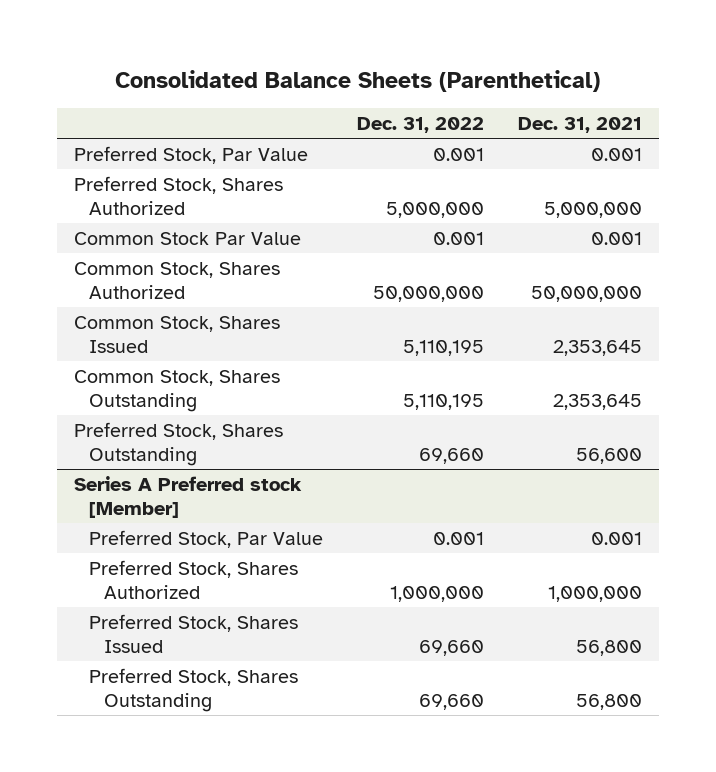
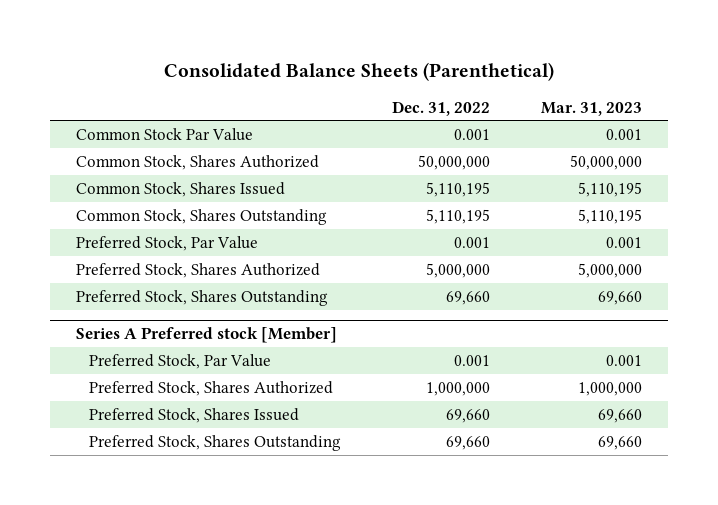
- | Dec. 31, 2022 | Dec. 31, 2021
+ | Dec. 31, 2022 | Mar. 31, 2023
moved down: Preferred Stock, Par Value | 0.001 | 0.001
moved down: Preferred Stock, Shares Authorized | 5,000,000 | 5,000,000

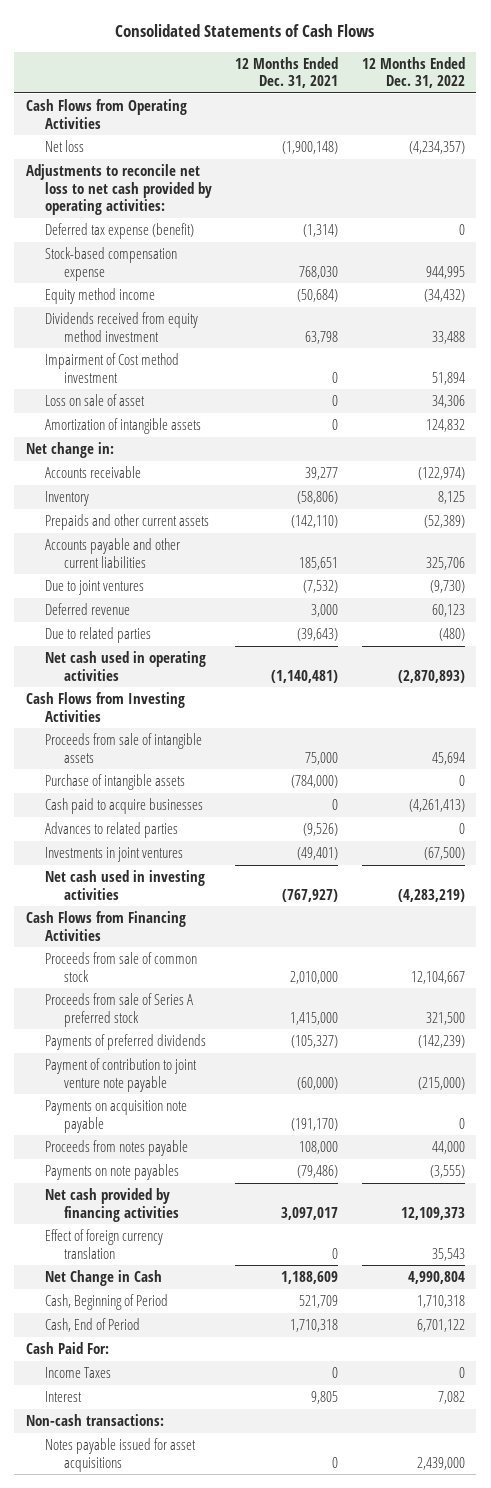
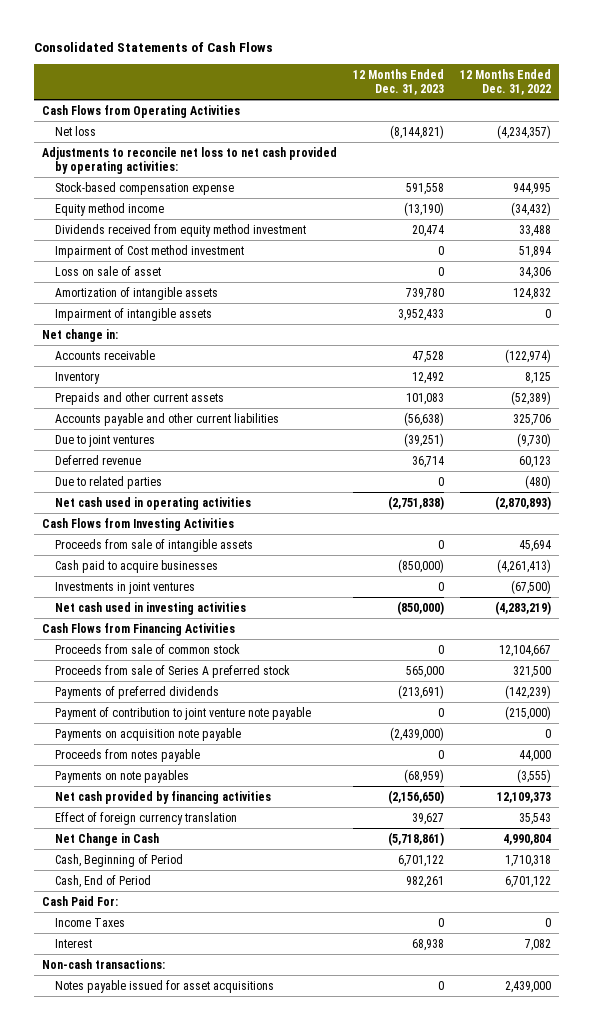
- | 12 Months Ended Dec. 31, 2021 | 12 Months Ended Dec. 31, 2022
+ | 12 Months Ended Dec. 31, 2023 | 12 Months Ended Dec. 31, 2022
- Deferred tax expense (benefit) | (1,314) | 0
+ Impairment of intangible assets | 3,952,433 | 0
- Purchase of intangible assets | (784,000) | 0
- Advances to related parties | (9,526) | 0

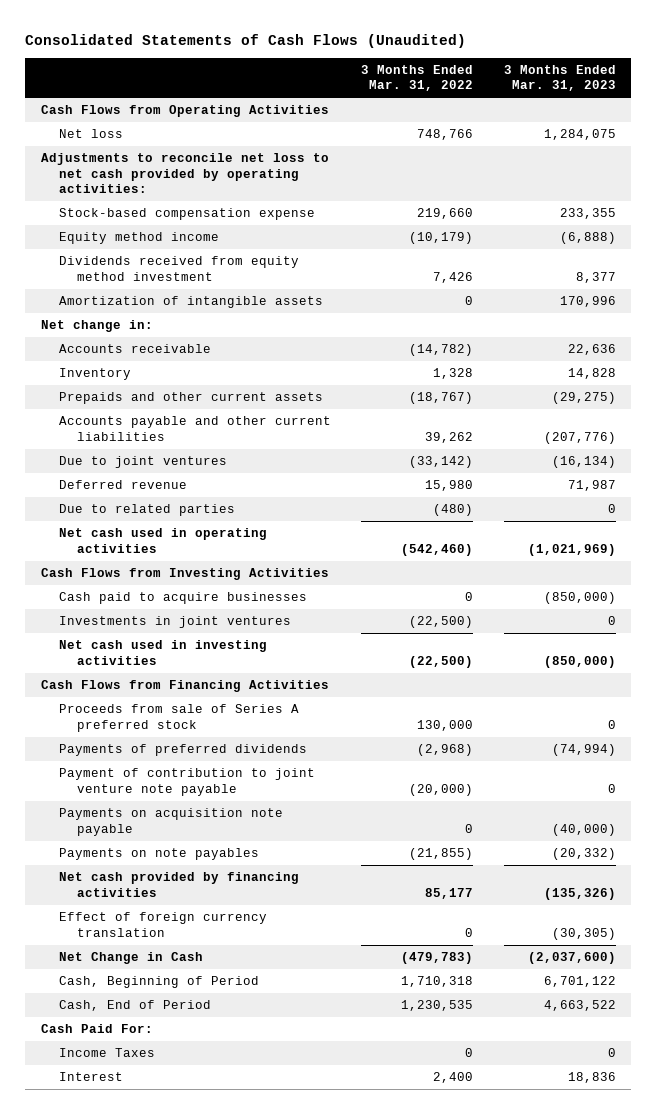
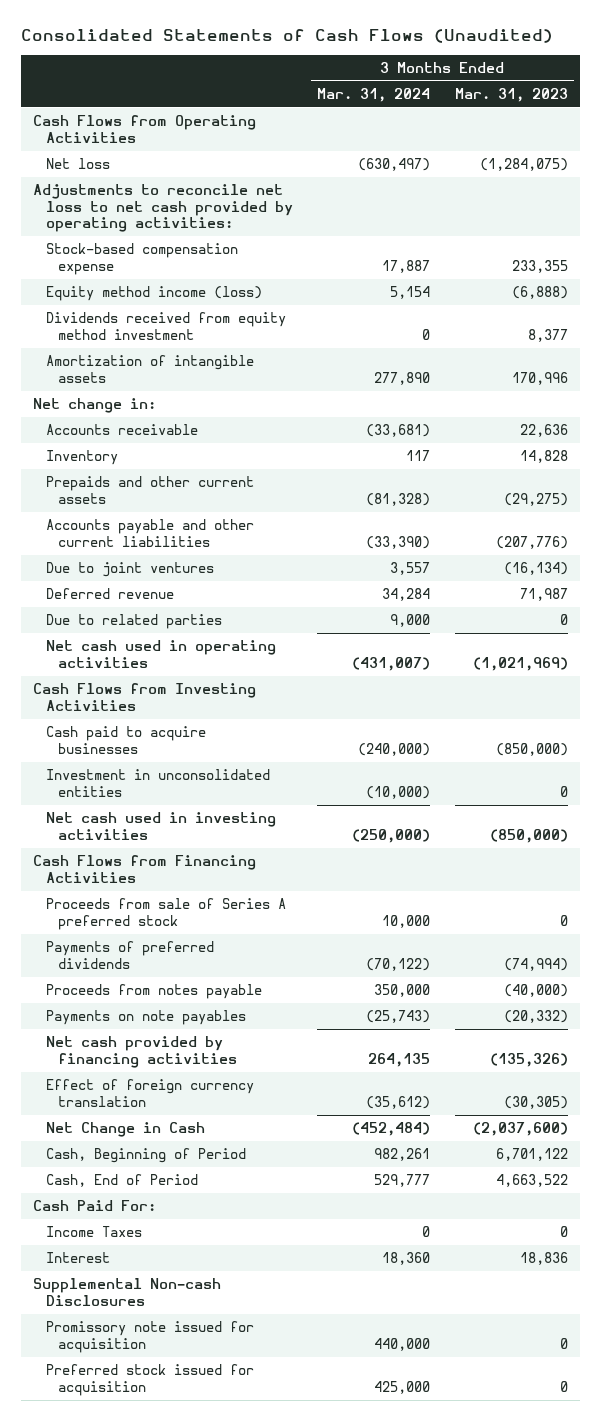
- | 3 Months Ended Mar. 31, 2022 | 3 Months Ended Mar. 31, 2023
+ | 3 Months Ended Mar. 31, 2024 | 3 Months Ended Mar. 31, 2023
- Net loss | 748,766 | 1,284,075
+ Net loss | (630,497) | (1,284,075)
- Equity method income | (10,179) | (6,888)
+ Equity method income (loss) | 5,154 | (6,888)
- Investments in joint ventures | (22,500) | 0
+ Investment in unconsolidated entities | (10,000) | 0
- Payment of contribution to joint venture note payable | (20,000) | 0
- Payments on acquisition note payable | 0 | (40,000)
+ Proceeds from notes payable | 350,000 | (40,000)
+ Supplemental Non-cash Disclosures
+ Promissory note issued for acquisition | 440,000 | 0
+ Preferred stock issued for acquisition | 425,000 | 0

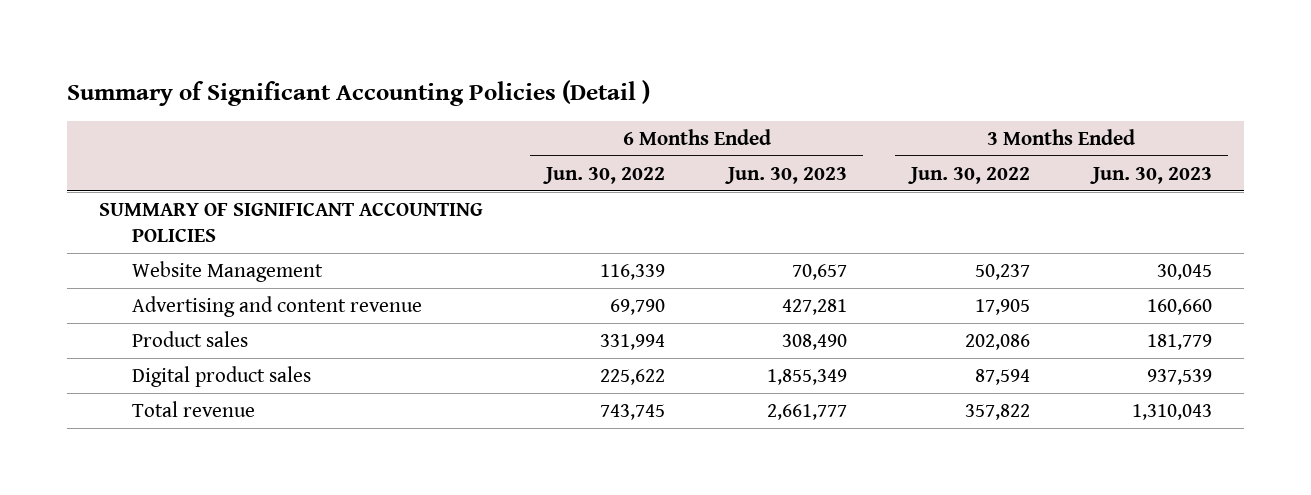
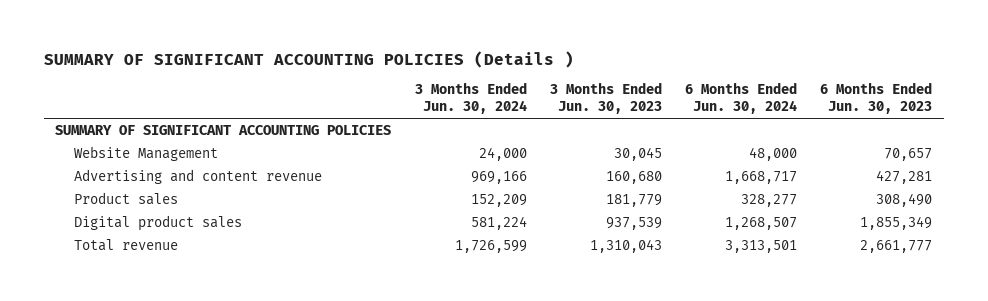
- Summary of Significant Accounting Policies (Detail )
+ SUMMARY OF SIGNIFICANT ACCOUNTING POLICIES (Details )
- | 6 Months Ended Jun. 30, 2022 | 6 Months Ended Jun. 30, 2023 | 3 Months Ended Jun. 30, 2022 | 3 Months Ended Jun. 30, 2023
+ | 3 Months Ended Jun. 30, 2024 | 3 Months Ended Jun. 30, 2023 | 6 Months Ended Jun. 30, 2024 | 6 Months Ended Jun. 30, 2023
- Advertising and content revenue | 69,790 | 427,281 | 17,905 | 160,660
+ Advertising and content revenue | 969,166 | 160,680 | 1,668,717 | 427,281

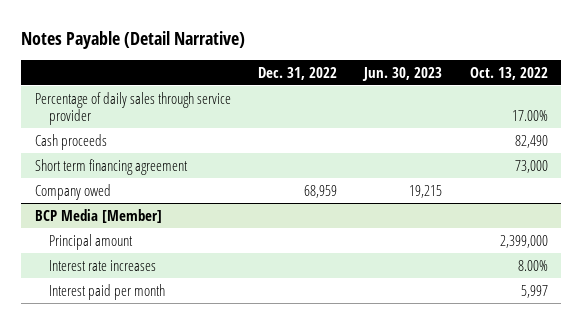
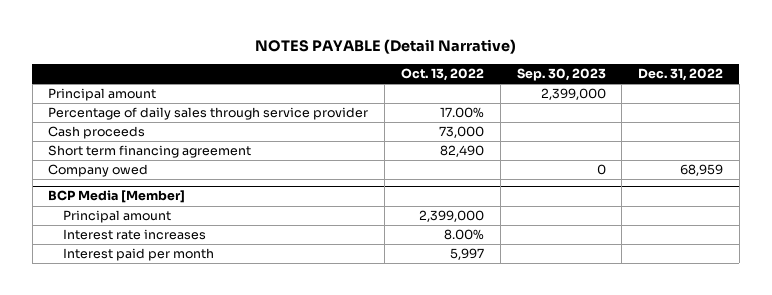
- Notes Payable (Detail Narrative)
+ NOTES PAYABLE (Detail Narrative)
- | Dec. 31, 2022 | Jun. 30, 2023 | Oct. 13, 2022
+ | Oct. 13, 2022 | Sep. 30, 2023 | Dec. 31, 2022
+ Principal amount | | 2,399,000 |
- Cash proceeds | | | 82,490
- Short term financing agreement | | | 73,000
+ Cash proceeds | 73,000 | |
+ Short term financing agreement | 82,490 | |

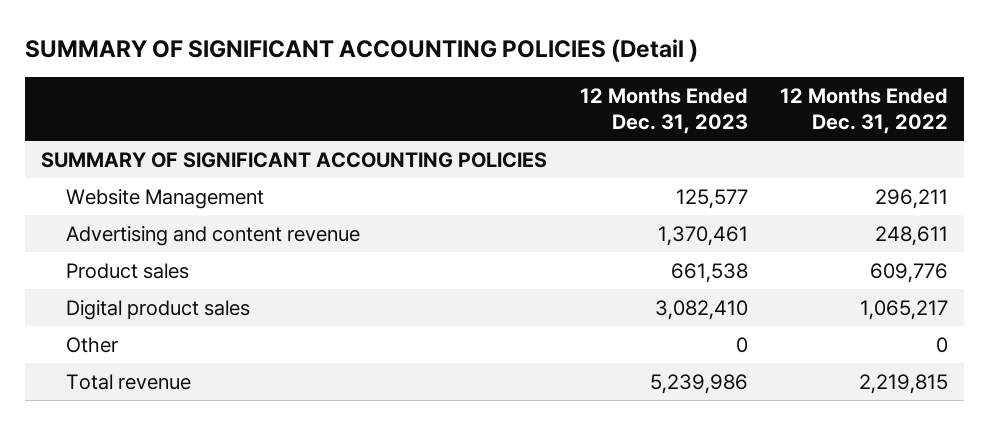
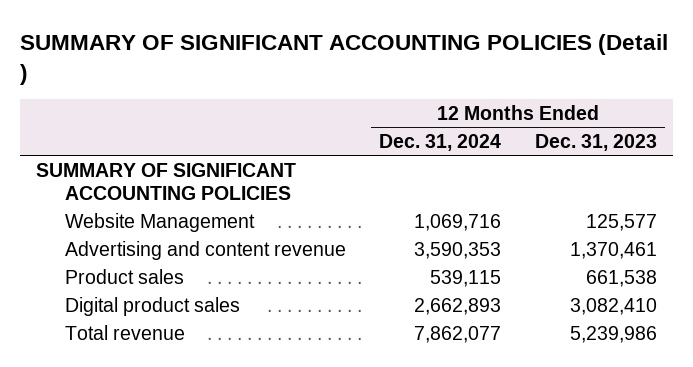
- | 12 Months Ended Dec. 31, 2023 | 12 Months Ended Dec. 31, 2022
+ | 12 Months Ended Dec. 31, 2024 | 12 Months Ended Dec. 31, 2023
- Other | 0 | 0

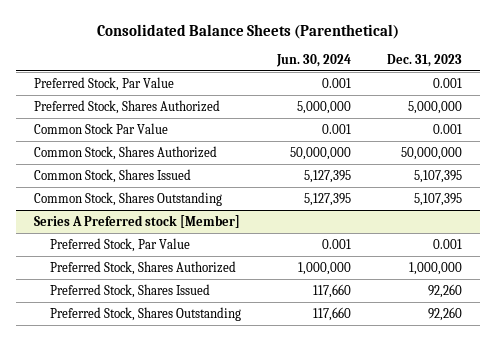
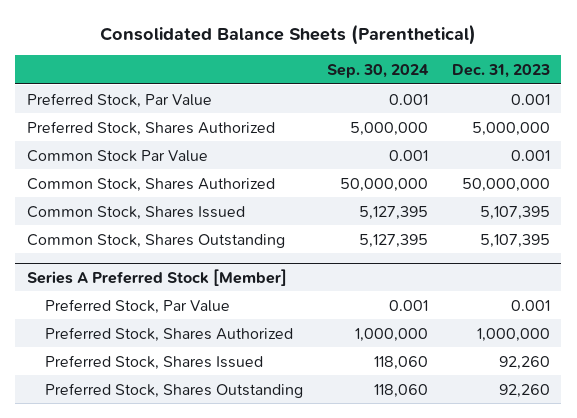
- | Jun. 30, 2024 | Dec. 31, 2023
+ | Sep. 30, 2024 | Dec. 31, 2023
- Series A Preferred stock [Member]
+ Series A Preferred Stock [Member]

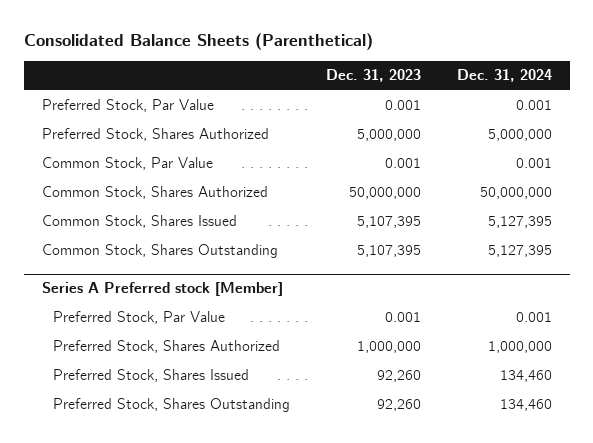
- | Sep. 30, 2024 | Dec. 31, 2023
+ | Dec. 31, 2023 | Dec. 31, 2024
- Common Stock Par Value | 0.001 | 0.001
+ Common Stock, Par Value | 0.001 | 0.001
- Series A Preferred Stock [Member]
+ Series A Preferred stock [Member]

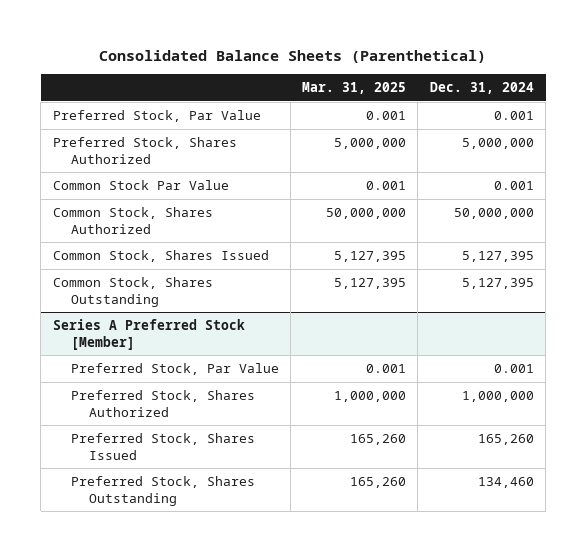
- | Dec. 31, 2023 | Dec. 31, 2024
+ | Mar. 31, 2025 | Dec. 31, 2024
- Common Stock, Par Value | 0.001 | 0.001
+ Common Stock Par Value | 0.001 | 0.001
- Series A Preferred stock [Member]
+ Series A Preferred Stock [Member]
- Preferred Stock, Shares Issued | 92,260 | 134,460
+ Preferred Stock, Shares Issued | 165,260 | 165,260

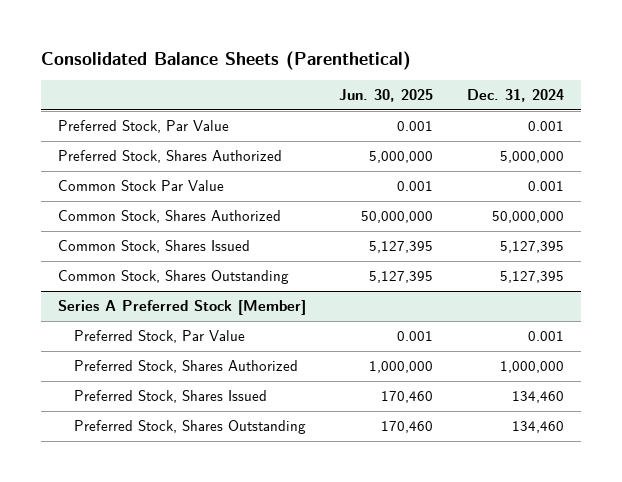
- | Mar. 31, 2025 | Dec. 31, 2024
+ | Jun. 30, 2025 | Dec. 31, 2024
@ Series A Preferred Stock [Member]
- Preferred Stock, Shares Issued | 165,260 | 165,260
+ Preferred Stock, Shares Issued | 170,460 | 134,460

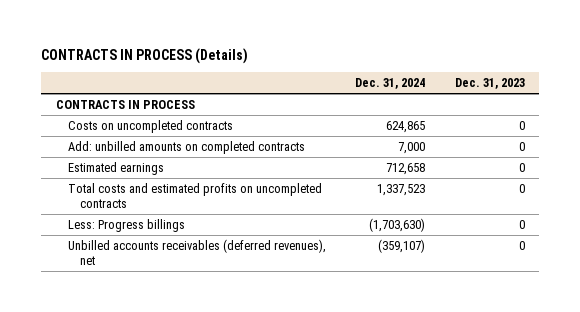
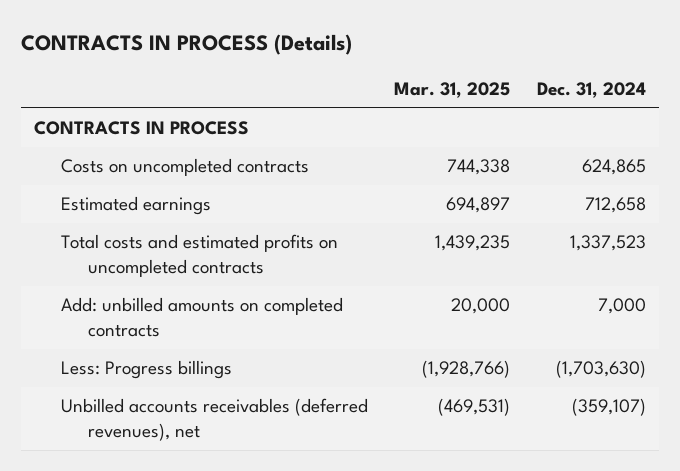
- | Dec. 31, 2024 | Dec. 31, 2023
+ | Mar. 31, 2025 | Dec. 31, 2024
moved down: Add: unbilled amounts on completed contracts | 20,000 | 7,000

